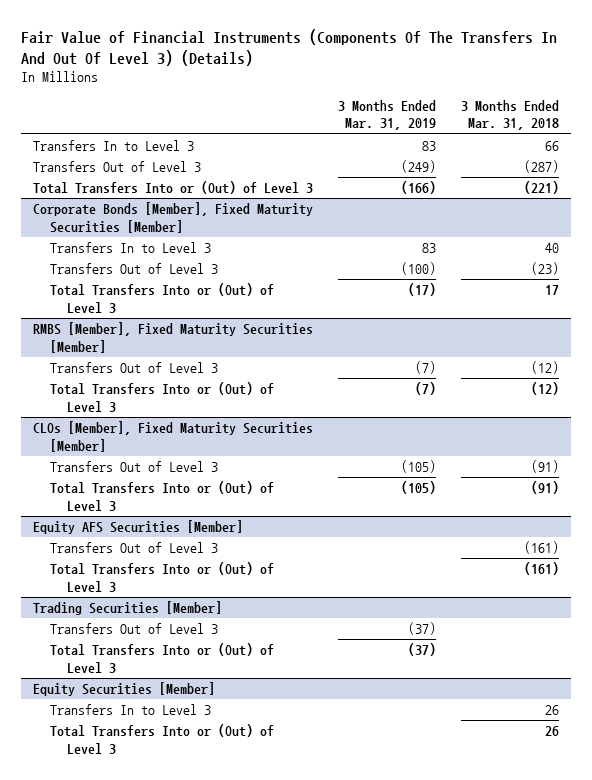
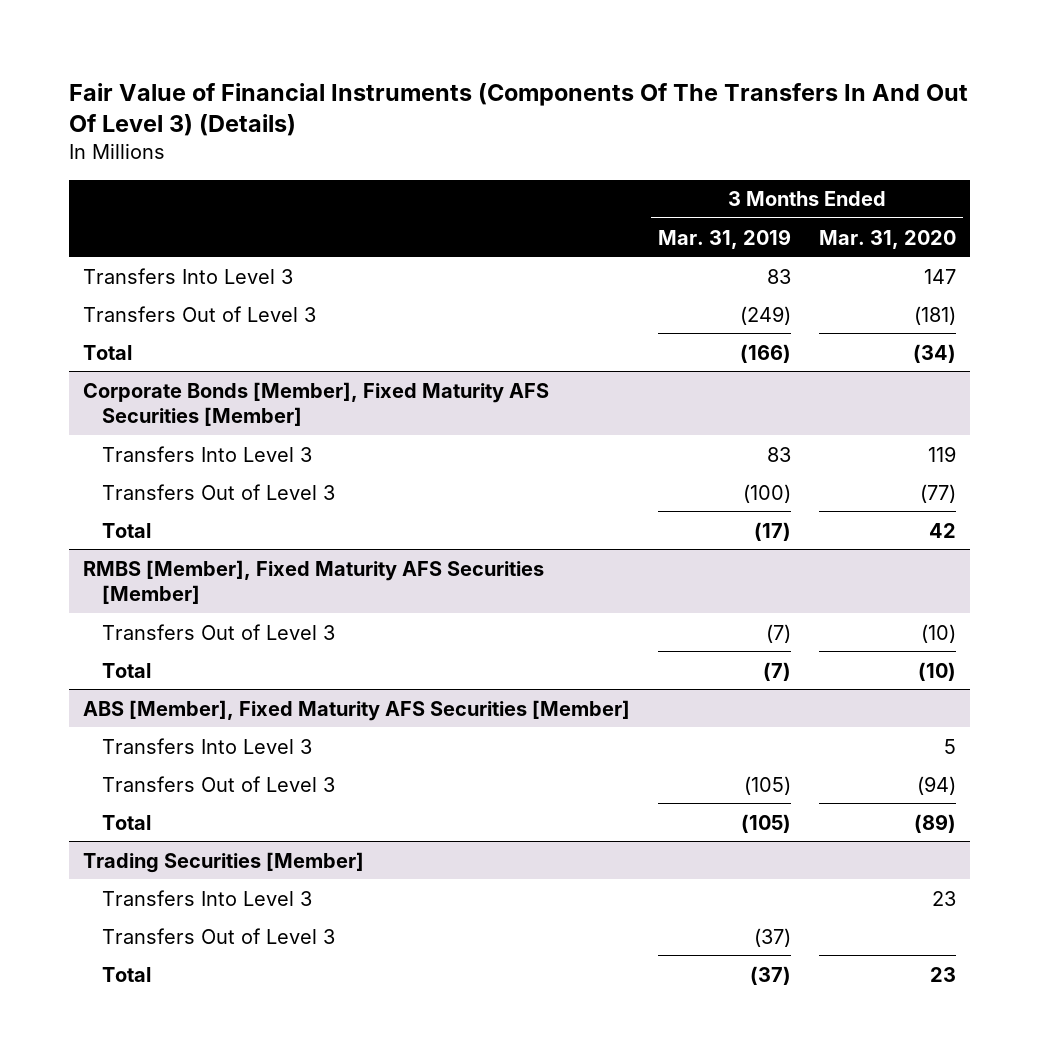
- | 3 Months Ended Mar. 31, 2019 | 3 Months Ended Mar. 31, 2018
+ | 3 Months Ended Mar. 31, 2019 | 3 Months Ended Mar. 31, 2020
- Transfers In to Level 3 | 83 | 66
+ Transfers Into Level 3 | 83 | 147
- Total Transfers Into or (Out) of Level 3 | (166) | (221)
- Corporate Bonds [Member], Fixed Maturity Securities [Member]
- Transfers In to Level 3 | 83 | 40
+ Total | (166) | (34)
+ Corporate Bonds [Member], Fixed Maturity AFS Securities [Member]
+ Transfers Into Level 3 | 83 | 119
- Total Transfers Into or (Out) of Level 3 | (17) | 17
- RMBS [Member], Fixed Maturity Securities [Member]
+ Total | (17) | 42
+ RMBS [Member], Fixed Maturity AFS Securities [Member]
- Total Transfers Into or (Out) of Level 3 | (7) | (12)
- CLOs [Member], Fixed Maturity Securities [Member]
+ Total | (7) | (10)
+ ABS [Member], Fixed Maturity AFS Securities [Member]
+ Transfers Into Level 3 | | 5
- Total Transfers Into or (Out) of Level 3 | (105) | (91)
- Equity AFS Securities [Member]
- Transfers Out of Level 3 | | (161)
- Total Transfers Into or (Out) of Level 3 | | (161)
+ Total | (105) | (89)
@ Trading Securities [Member]
+ Transfers Into Level 3 | | 23
- Total Transfers Into or (Out) of Level 3 | (37) |
- Equity Securities [Member]
- Transfers In to Level 3 | | 26
- Total Transfers Into or (Out) of Level 3 | | 26
@ Trading Securities [Member]
+ Total | (37) | 23

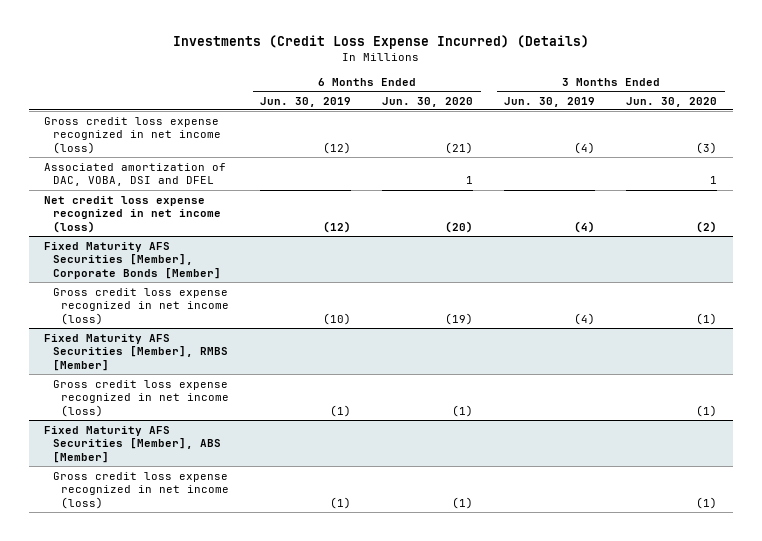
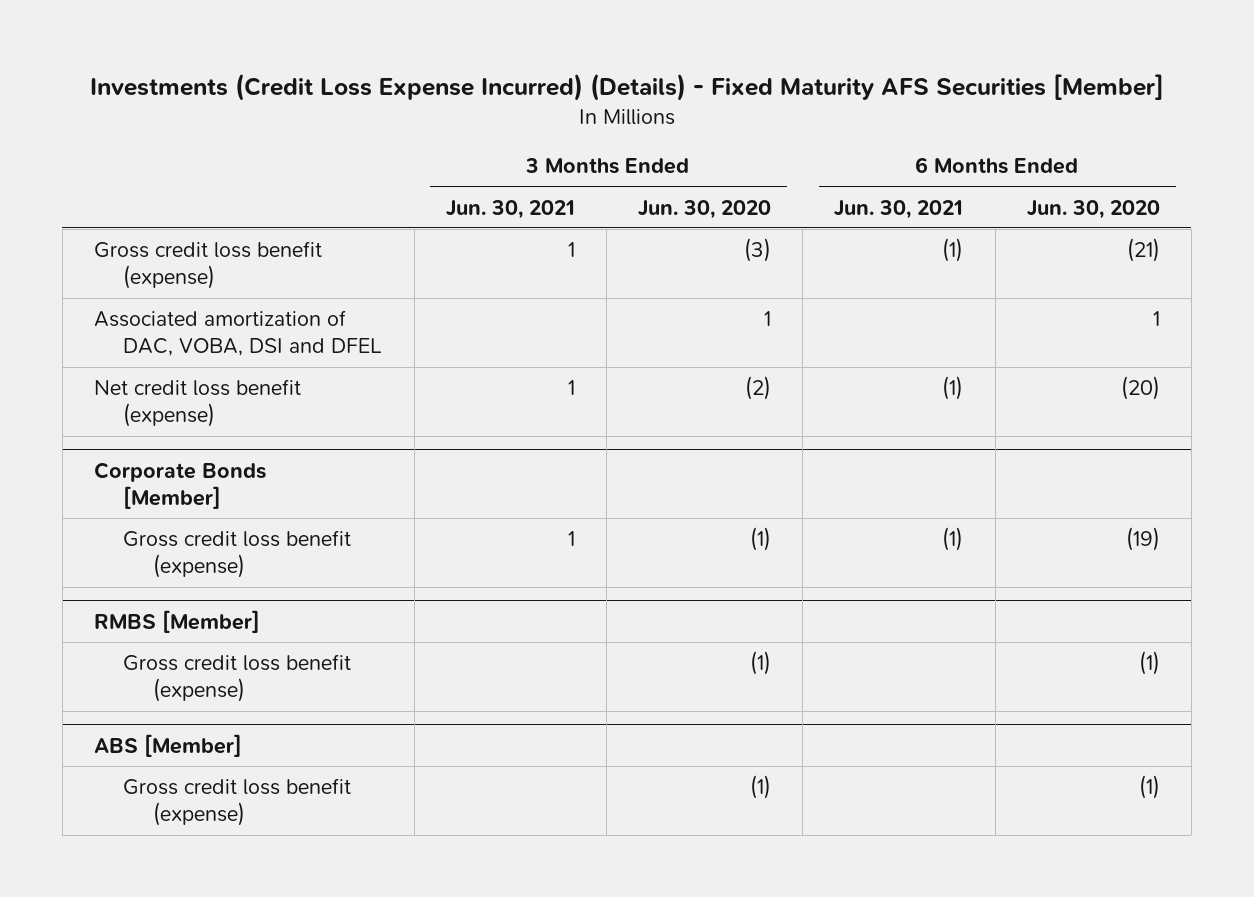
- Investments (Credit Loss Expense Incurred) (Details)
+ Investments (Credit Loss Expense Incurred) (Details) - Fixed Maturity AFS Securities [Member]
- | 6 Months Ended Jun. 30, 2019 | 6 Months Ended Jun. 30, 2020 | 3 Months Ended Jun. 30, 2019 | 3 Months Ended Jun. 30, 2020
+ | 3 Months Ended Jun. 30, 2021 | 3 Months Ended Jun. 30, 2020 | 6 Months Ended Jun. 30, 2021 | 6 Months Ended Jun. 30, 2020
- Gross credit loss expense recognized in net income (loss) | (12) | (21) | (4) | (3)
+ Gross credit loss benefit (expense) | 1 | (3) | (1) | (21)
- Net credit loss expense recognized in net income (loss) | (12) | (20) | (4) | (2)
- Fixed Maturity AFS Securities [Member], Corporate Bonds [Member]
- Gross credit loss expense recognized in net income (loss) | (10) | (19) | (4) | (1)
- Fixed Maturity AFS Securities [Member], RMBS [Member]
- Gross credit loss expense recognized in net income (loss) | (1) | (1) | | (1)
- Fixed Maturity AFS Securities [Member], ABS [Member]
- Gross credit loss expense recognized in net income (loss) | (1) | (1) | | (1)
+ Net credit loss benefit (expense) | 1 | (2) | (1) | (20)
+ Corporate Bonds [Member]
+ Gross credit loss benefit (expense) | 1 | (1) | (1) | (19)
+ RMBS [Member]
+ Gross credit loss benefit (expense) | | (1) | | (1)
+ ABS [Member]
+ Gross credit loss benefit (expense) | | (1) | | (1)

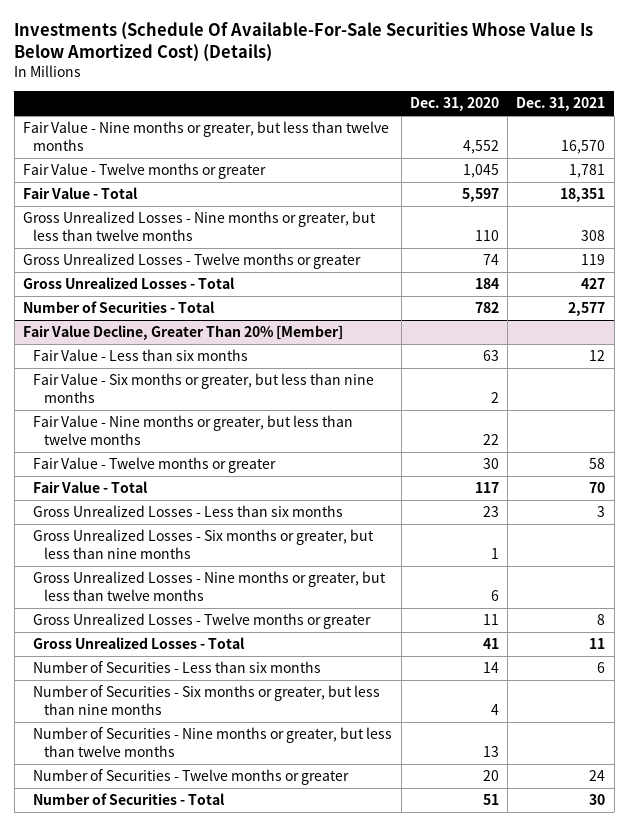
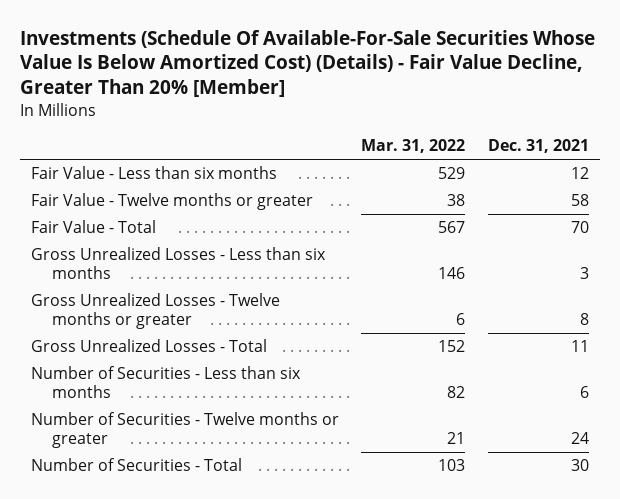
- Investments (Schedule Of Available-For-Sale Securities Whose Value Is Below Amortized Cost) (Details)
+ Investments (Schedule Of Available-For-Sale Securities Whose Value Is Below Amortized Cost) (Details) - Fair Value Decline, Greater Than 20% [Member]
- | Dec. 31, 2020 | Dec. 31, 2021
+ | Mar. 31, 2022 | Dec. 31, 2021
- Fair Value - Nine months or greater, but less than twelve months | 4,552 | 16,570
- Fair Value - Twelve months or greater | 1,045 | 1,781
- Fair Value - Total | 5,597 | 18,351
- Gross Unrealized Losses - Nine months or greater, but less than twelve months | 110 | 308
- Gross Unrealized Losses - Twelve months or greater | 74 | 119
- Gross Unrealized Losses - Total | 184 | 427
- Number of Securities - Total | 782 | 2,577
- Fair Value Decline, Greater Than 20% [Member]
- Fair Value - Six months or greater, but less than nine months | 2 |
- Fair Value - Nine months or greater, but less than twelve months | 22 |
- Gross Unrealized Losses - Six months or greater, but less than nine months | 1 |
- Gross Unrealized Losses - Nine months or greater, but less than twelve months | 6 |
- Number of Securities - Six months or greater, but less than nine months | 4 |
- Number of Securities - Nine months or greater, but less than twelve months | 13 |

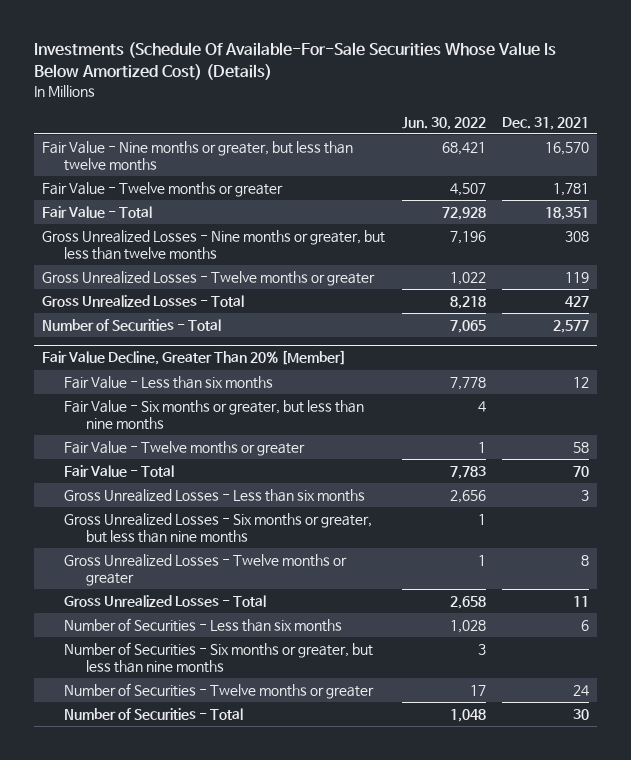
- Investments (Schedule Of Available-For-Sale Securities Whose Value Is Below Amortized Cost) (Details) - Fair Value Decline, Greater Than 20% [Member]
+ Investments (Schedule Of Available-For-Sale Securities Whose Value Is Below Amortized Cost) (Details)
- | Mar. 31, 2022 | Dec. 31, 2021
+ | Jun. 30, 2022 | Dec. 31, 2021
+ Fair Value - Nine months or greater, but less than twelve months | 68,421 | 16,570
+ Fair Value - Twelve months or greater | 4,507 | 1,781
+ Fair Value - Total | 72,928 | 18,351
+ Gross Unrealized Losses - Nine months or greater, but less than twelve months | 7,196 | 308
+ Gross Unrealized Losses - Twelve months or greater | 1,022 | 119
+ Gross Unrealized Losses - Total | 8,218 | 427
+ Number of Securities - Total | 7,065 | 2,577
+ Fair Value Decline, Greater Than 20% [Member]
+ Fair Value - Six months or greater, but less than nine months | 4 |
+ Gross Unrealized Losses - Six months or greater, but less than nine months | 1 |
+ Number of Securities - Six months or greater, but less than nine months | 3 |

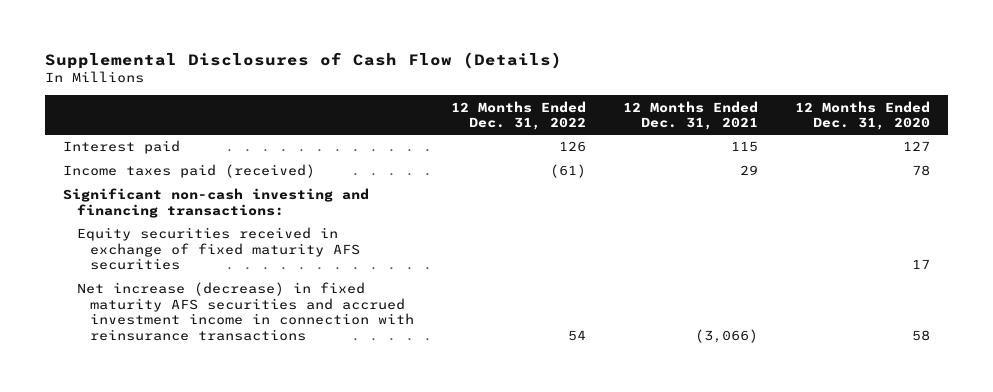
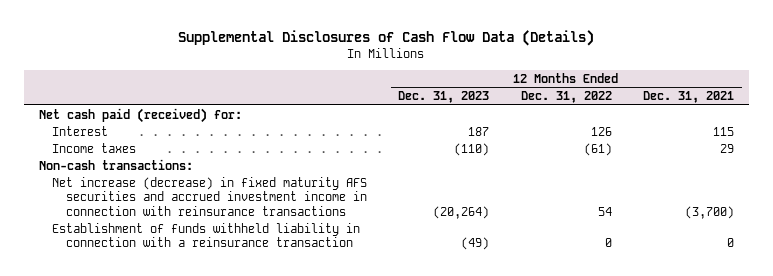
- Supplemental Disclosures of Cash Flow (Details)
+ Supplemental Disclosures of Cash Flow Data (Details)
- | 12 Months Ended Dec. 31, 2022 | 12 Months Ended Dec. 31, 2021 | 12 Months Ended Dec. 31, 2020
+ | 12 Months Ended Dec. 31, 2023 | 12 Months Ended Dec. 31, 2022 | 12 Months Ended Dec. 31, 2021
- Interest paid | 126 | 115 | 127
- Income taxes paid (received) | (61) | 29 | 78
- Significant non-cash investing and financing transactions:
- Equity securities received in exchange of fixed maturity AFS securities | | | 17
- Net increase (decrease) in fixed maturity AFS securities and accrued investment income in connection with reinsurance transactions | 54 | (3,066) | 58
+ Net cash paid (received) for:
+ Interest | 187 | 126 | 115
+ Income taxes | (110) | (61) | 29
+ Non-cash transactions:
+ Net increase (decrease) in fixed maturity AFS securities and accrued investment income in connection with reinsurance transactions | (20,264) | 54 | (3,700)
+ Establishment of funds withheld liability in connection with a reinsurance transaction | (49) | 0 | 0

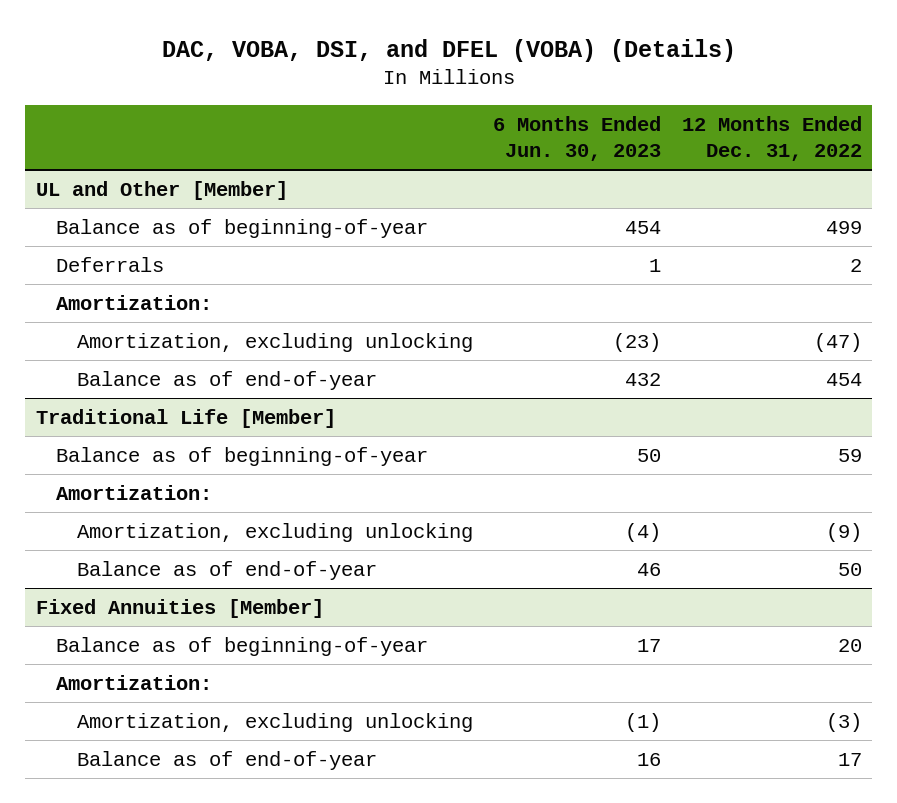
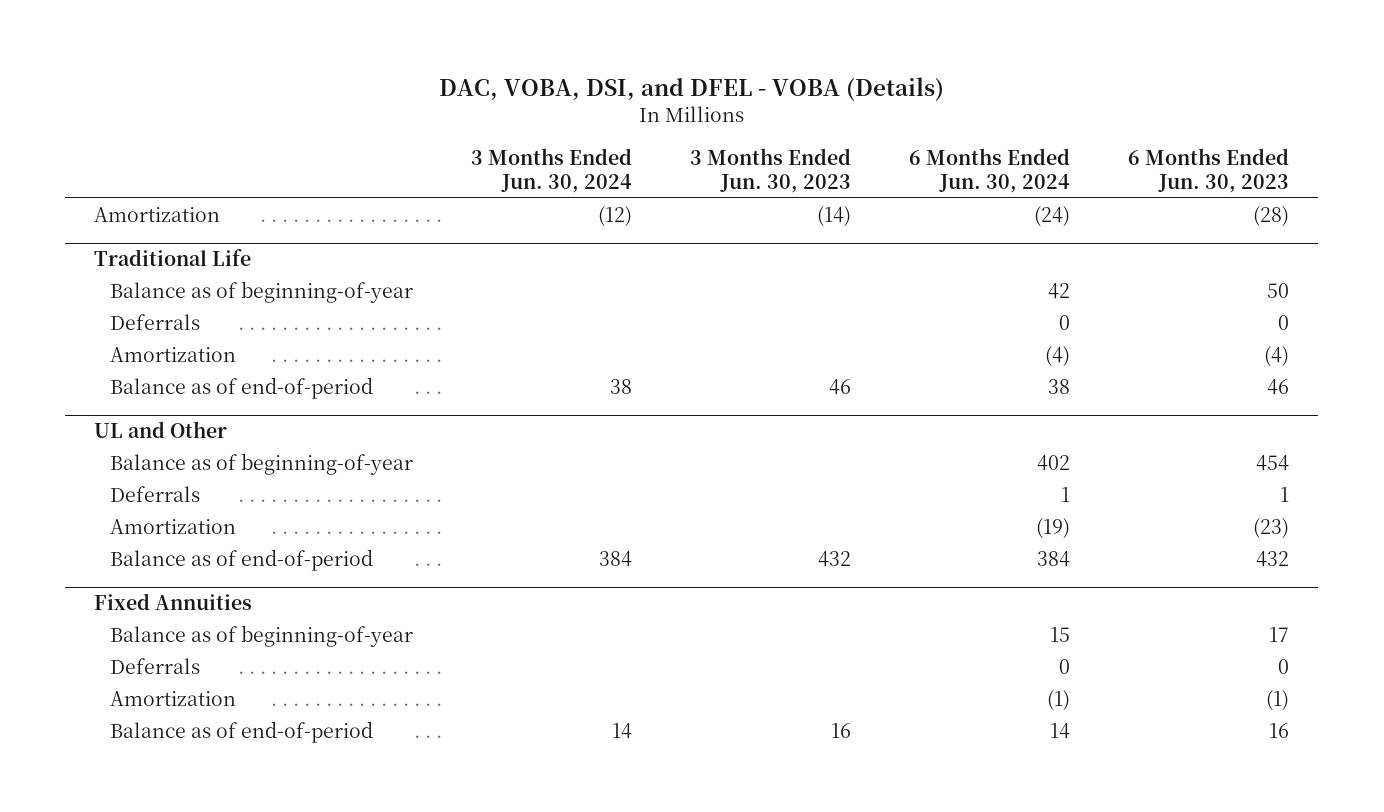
- DAC, VOBA, DSI, and DFEL (VOBA) (Details)
+ DAC, VOBA, DSI, and DFEL - VOBA (Details)
- | 6 Months Ended Jun. 30, 2023 | 12 Months Ended Dec. 31, 2022
+ | 3 Months Ended Jun. 30, 2024 | 3 Months Ended Jun. 30, 2023 | 6 Months Ended Jun. 30, 2024 | 6 Months Ended Jun. 30, 2023
- UL and Other [Member]
+ Amortization | (12) | (14) | (24) | (28)
+ Traditional Life
+ Balance as of beginning-of-year | | | 42 | 50
+ Deferrals | | | 0 | 0
+ Amortization | | | (4) | (4)
+ Balance as of end-of-period | 38 | 46 | 38 | 46
+ UL and Other
- Amortization:
- Amortization, excluding unlocking | (23) | (47)
- Balance as of end-of-year | 432 | 454
- Traditional Life [Member]
- Balance as of beginning-of-year | 50 | 59
- Amortization:
- Amortization, excluding unlocking | (4) | (9)
- Balance as of end-of-year | 46 | 50
- Fixed Annuities [Member]
+ Amortization | | | (19) | (23)
+ Balance as of end-of-period | 384 | 432 | 384 | 432
+ Fixed Annuities
- Amortization:
- Amortization, excluding unlocking | (1) | (3)
- Balance as of end-of-year | 16 | 17
+ Deferrals | | | 0 | 0
+ Amortization | | | (1) | (1)
+ Balance as of end-of-period | 14 | 16 | 14 | 16

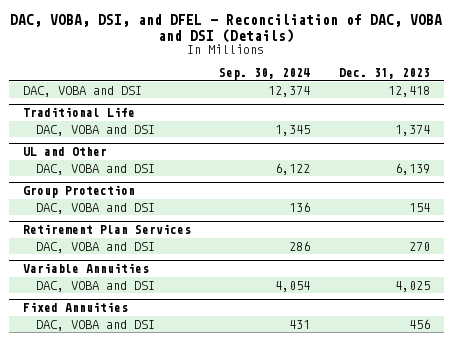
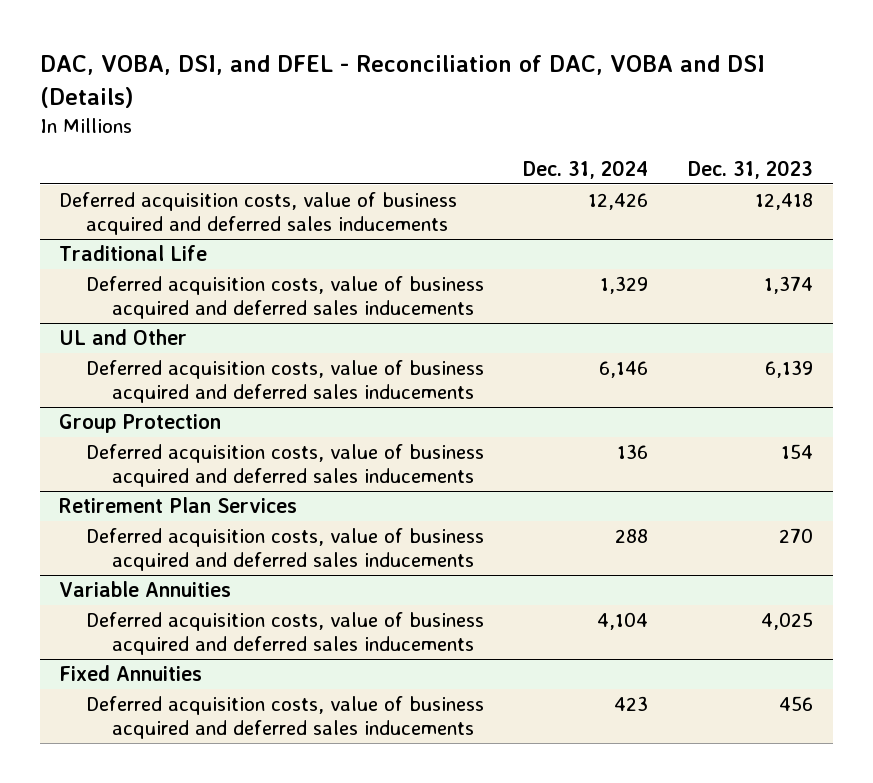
- | Sep. 30, 2024 | Dec. 31, 2023
+ | Dec. 31, 2024 | Dec. 31, 2023
- DAC, VOBA and DSI | 12,374 | 12,418
+ Deferred acquisition costs, value of business acquired and deferred sales inducements | 12,426 | 12,418
@ Traditional Life
- DAC, VOBA and DSI | 1,345 | 1,374
+ Deferred acquisition costs, value of business acquired and deferred sales inducements | 1,329 | 1,374
@ UL and Other
- DAC, VOBA and DSI | 6,122 | 6,139
+ Deferred acquisition costs, value of business acquired and deferred sales inducements | 6,146 | 6,139
@ Group Protection
- DAC, VOBA and DSI | 136 | 154
+ Deferred acquisition costs, value of business acquired and deferred sales inducements | 136 | 154
@ Retirement Plan Services
- DAC, VOBA and DSI | 286 | 270
+ Deferred acquisition costs, value of business acquired and deferred sales inducements | 288 | 270
@ Variable Annuities
- DAC, VOBA and DSI | 4,054 | 4,025
+ Deferred acquisition costs, value of business acquired and deferred sales inducements | 4,104 | 4,025
@ Fixed Annuities
- DAC, VOBA and DSI | 431 | 456
+ Deferred acquisition costs, value of business acquired and deferred sales inducements | 423 | 456

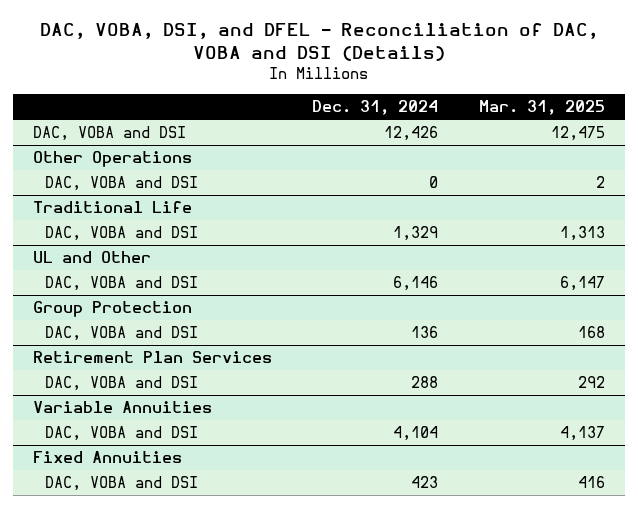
- | Dec. 31, 2024 | Dec. 31, 2023
+ | Dec. 31, 2024 | Mar. 31, 2025
- Deferred acquisition costs, value of business acquired and deferred sales inducements | 12,426 | 12,418
+ DAC, VOBA and DSI | 12,426 | 12,475
+ Other Operations
+ DAC, VOBA and DSI | 0 | 2
@ Traditional Life
- Deferred acquisition costs, value of business acquired and deferred sales inducements | 1,329 | 1,374
+ DAC, VOBA and DSI | 1,329 | 1,313
@ UL and Other
- Deferred acquisition costs, value of business acquired and deferred sales inducements | 6,146 | 6,139
+ DAC, VOBA and DSI | 6,146 | 6,147
@ Group Protection
- Deferred acquisition costs, value of business acquired and deferred sales inducements | 136 | 154
+ DAC, VOBA and DSI | 136 | 168
@ Retirement Plan Services
- Deferred acquisition costs, value of business acquired and deferred sales inducements | 288 | 270
+ DAC, VOBA and DSI | 288 | 292
@ Variable Annuities
- Deferred acquisition costs, value of business acquired and deferred sales inducements | 4,104 | 4,025
+ DAC, VOBA and DSI | 4,104 | 4,137
@ Fixed Annuities
- Deferred acquisition costs, value of business acquired and deferred sales inducements | 423 | 456
+ DAC, VOBA and DSI | 423 | 416

